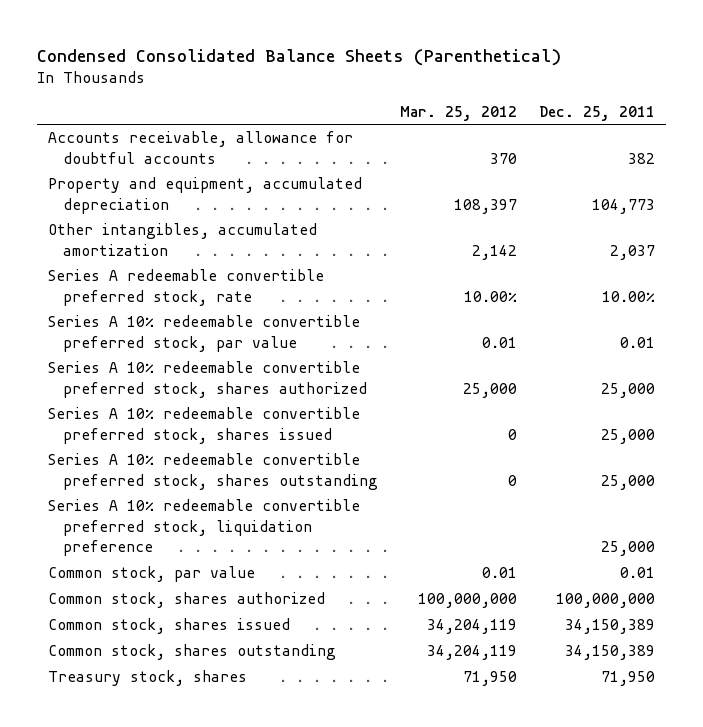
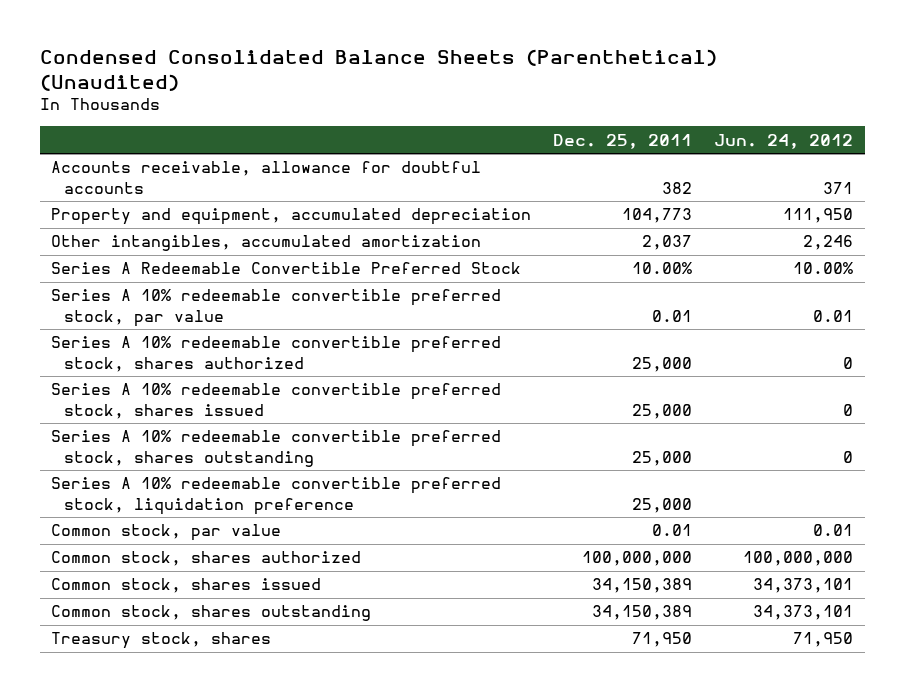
- Condensed Consolidated Balance Sheets (Parenthetical)
+ Condensed Consolidated Balance Sheets (Parenthetical) (Unaudited)
- | Mar. 25, 2012 | Dec. 25, 2011
+ | Dec. 25, 2011 | Jun. 24, 2012
- Series A redeemable convertible preferred stock, rate | 10.00% | 10.00%
+ Series A Redeemable Convertible Preferred Stock | 10.00% | 10.00%

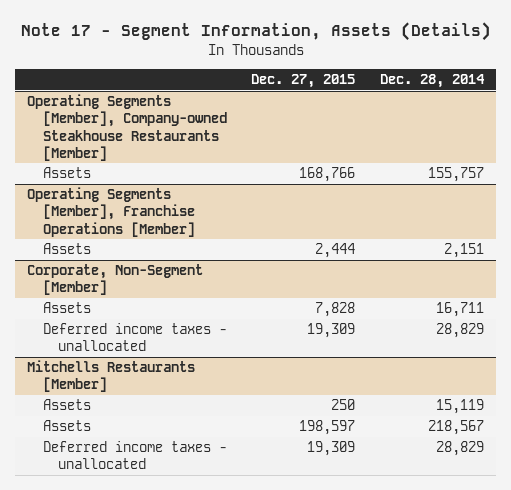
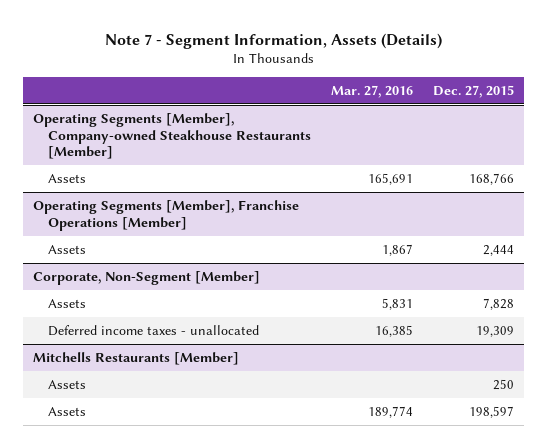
- Note 17 - Segment Information, Assets (Details)
+ Note 7 - Segment Information, Assets (Details)
- | Dec. 27, 2015 | Dec. 28, 2014
+ | Mar. 27, 2016 | Dec. 27, 2015
@ Mitchells Restaurants [Member]
- Deferred income taxes - unallocated | 19,309 | 28,829

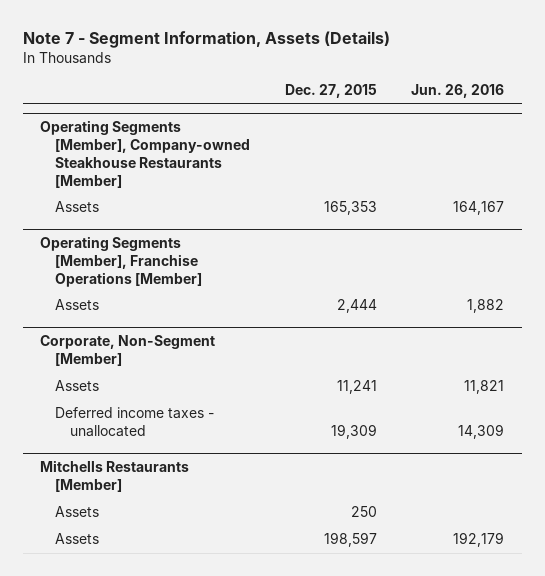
- | Mar. 27, 2016 | Dec. 27, 2015
+ | Dec. 27, 2015 | Jun. 26, 2016
@ Operating Segments [Member], Company-owned Steakhouse Restaurants [Member]
- Assets | 165,691 | 168,766
+ Assets | 165,353 | 164,167
@ Corporate, Non-Segment [Member]
- Assets | 5,831 | 7,828
+ Assets | 11,241 | 11,821

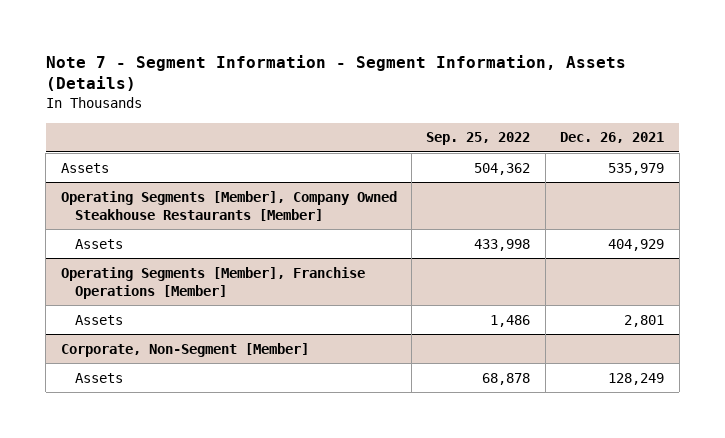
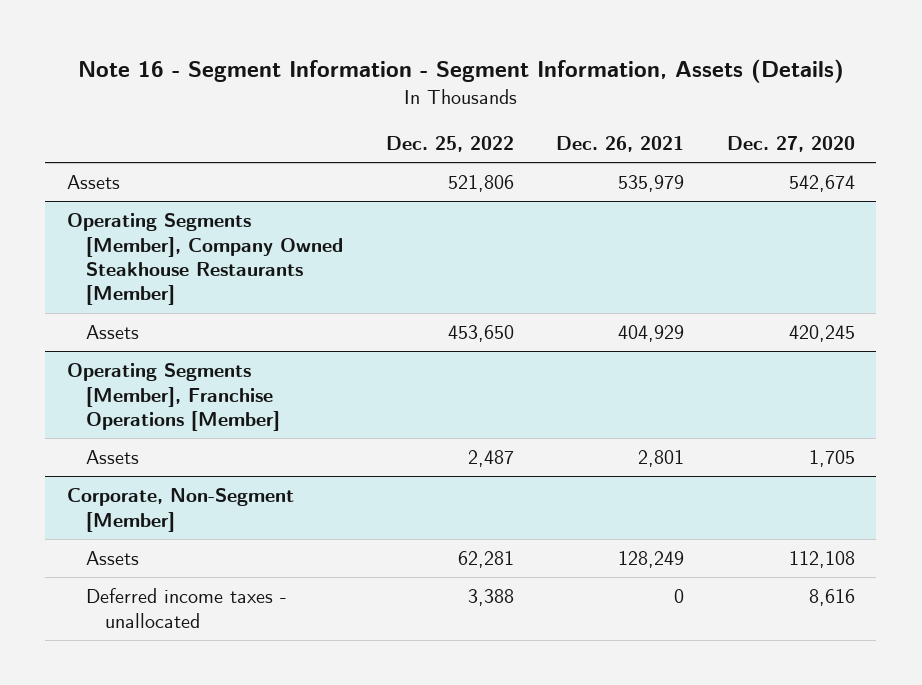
- Note 7 - Segment Information - Segment Information, Assets (Details)
+ Note 16 - Segment Information - Segment Information, Assets (Details)
- | Sep. 25, 2022 | Dec. 26, 2021
+ | Dec. 25, 2022 | Dec. 26, 2021 | Dec. 27, 2020
@ Corporate, Non-Segment [Member]
+ Deferred income taxes - unallocated | 3,388 | 0 | 8,616

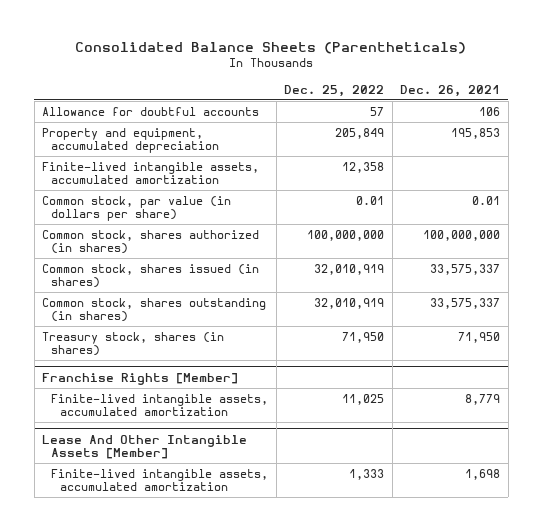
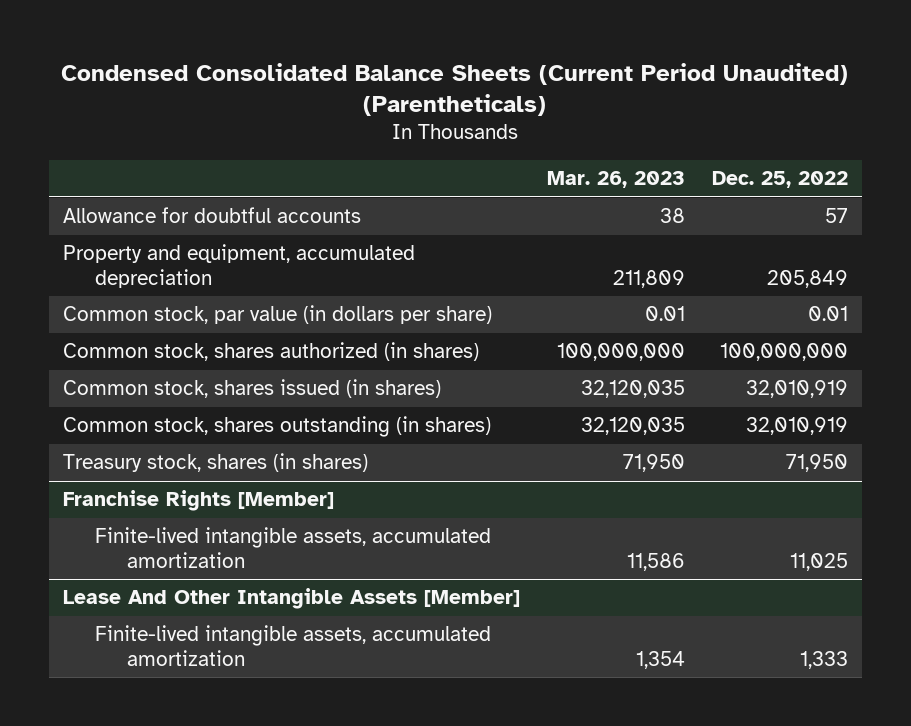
- Consolidated Balance Sheets (Parentheticals)
+ Condensed Consolidated Balance Sheets (Current Period Unaudited) (Parentheticals)
- | Dec. 25, 2022 | Dec. 26, 2021
+ | Mar. 26, 2023 | Dec. 25, 2022
- Finite-lived intangible assets, accumulated amortization | 12,358 |

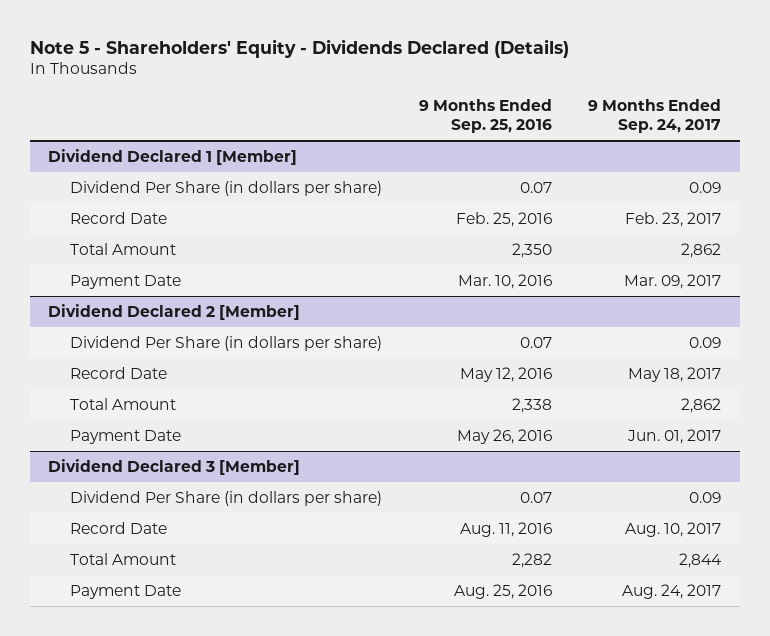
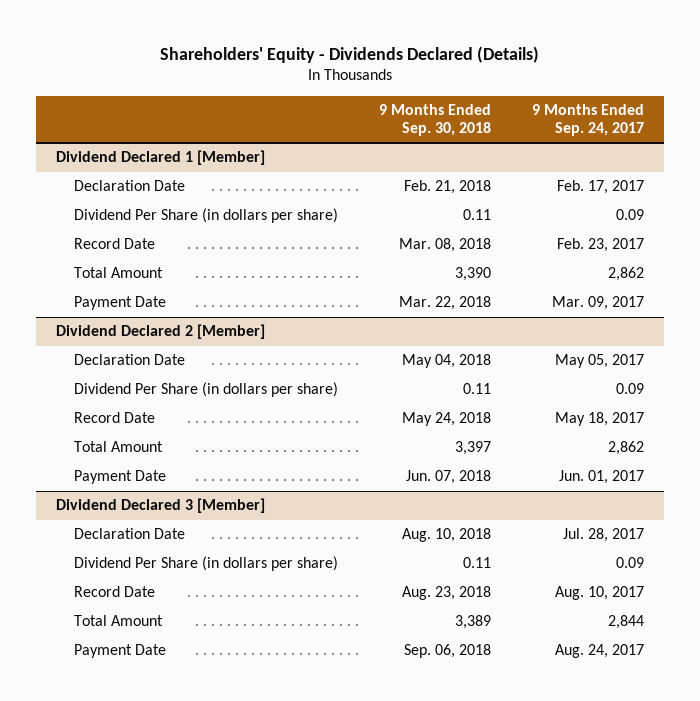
- Note 5 - Shareholders' Equity - Dividends Declared (Details)
+ Shareholders' Equity - Dividends Declared (Details)
- | 9 Months Ended Sep. 25, 2016 | 9 Months Ended Sep. 24, 2017
+ | 9 Months Ended Sep. 30, 2018 | 9 Months Ended Sep. 24, 2017
@ Dividend Declared 1 [Member]
+ Declaration Date | Feb. 21, 2018 | Feb. 17, 2017
@ Dividend Declared 2 [Member]
+ Declaration Date | May 04, 2018 | May 05, 2017
@ Dividend Declared 3 [Member]
+ Declaration Date | Aug. 10, 2018 | Jul. 28, 2017

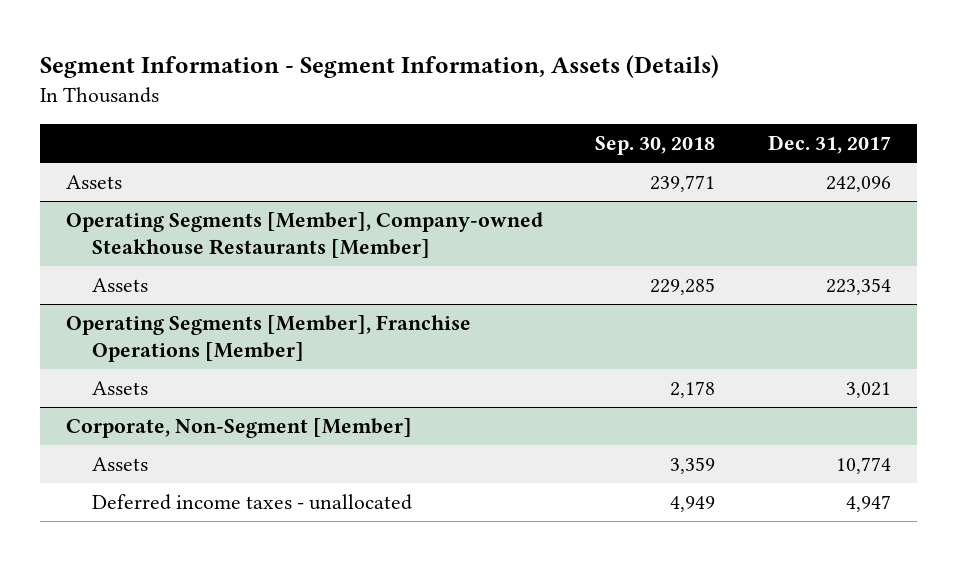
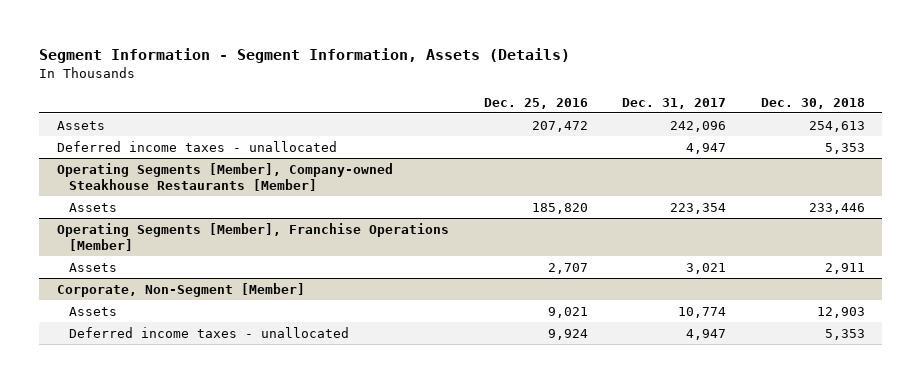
- | Sep. 30, 2018 | Dec. 31, 2017
+ | Dec. 25, 2016 | Dec. 31, 2017 | Dec. 30, 2018
+ Deferred income taxes - unallocated | | 4,947 | 5,353

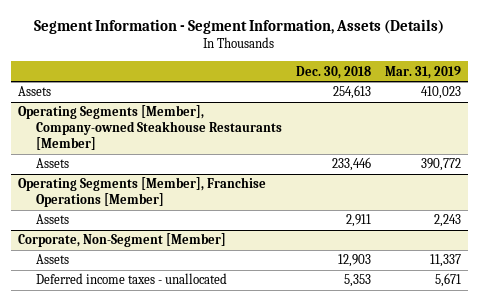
- | Dec. 25, 2016 | Dec. 31, 2017 | Dec. 30, 2018
+ | Dec. 30, 2018 | Mar. 31, 2019
- Deferred income taxes - unallocated | | 4,947 | 5,353

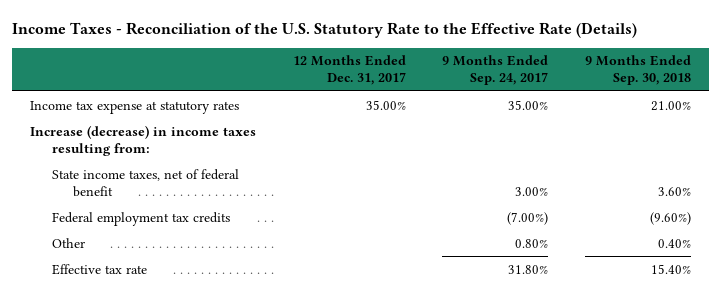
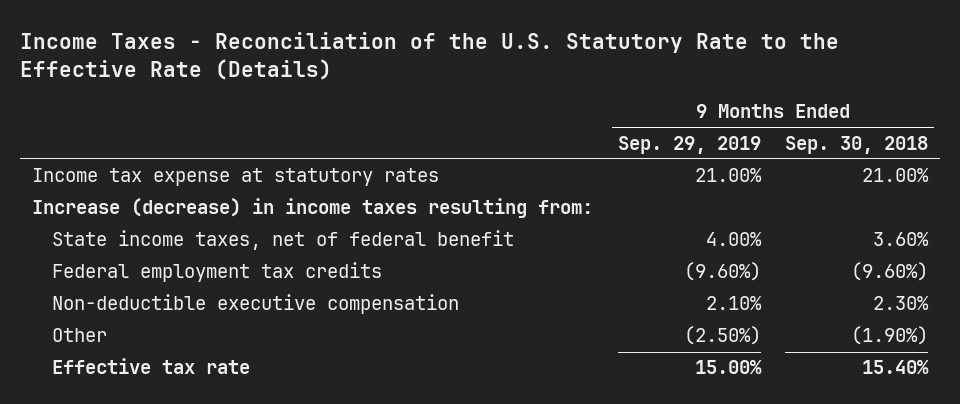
- | 12 Months Ended Dec. 31, 2017 | 9 Months Ended Sep. 24, 2017 | 9 Months Ended Sep. 30, 2018
+ | 9 Months Ended Sep. 29, 2019 | 9 Months Ended Sep. 30, 2018
- Other | | 0.80% | 0.40%
+ Non-deductible executive compensation | 2.10% | 2.30%
+ Other | (2.50%) | (1.90%)

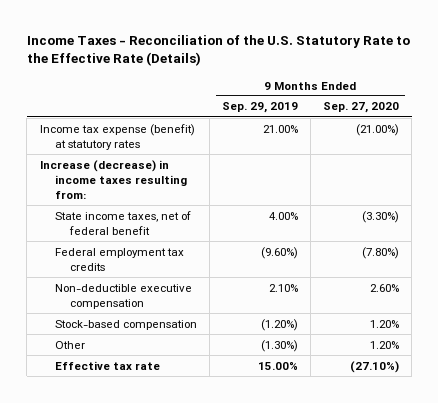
- | 9 Months Ended Sep. 29, 2019 | 9 Months Ended Sep. 30, 2018
+ | 9 Months Ended Sep. 29, 2019 | 9 Months Ended Sep. 27, 2020
- Income tax expense at statutory rates | 21.00% | 21.00%
+ Income tax expense (benefit) at statutory rates | 21.00% | (21.00%)
- Other | (2.50%) | (1.90%)
+ Stock-based compensation | (1.20%) | 1.20%
+ Other | (1.30%) | 1.20%

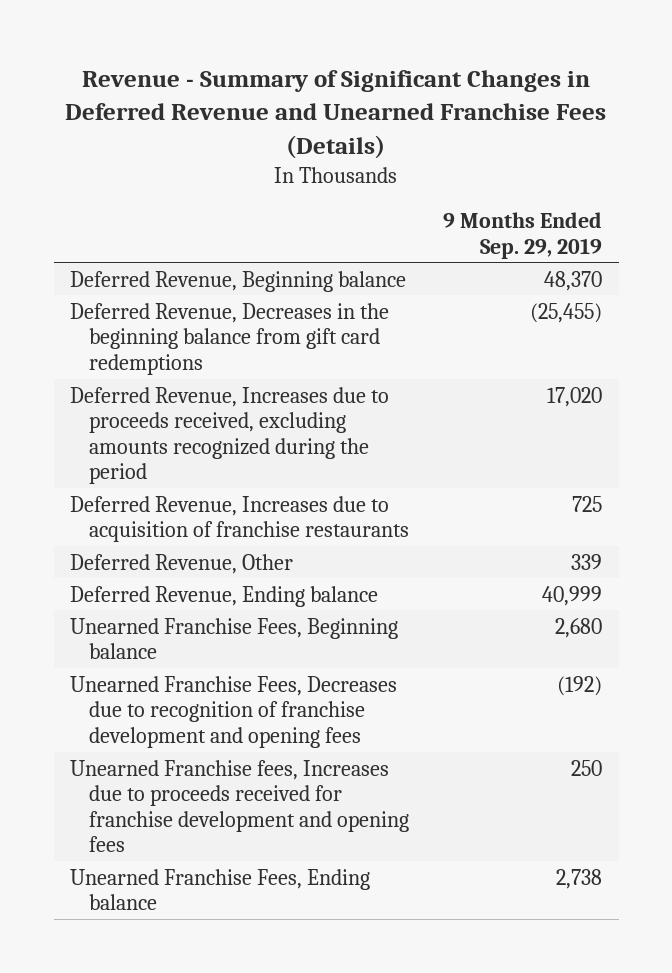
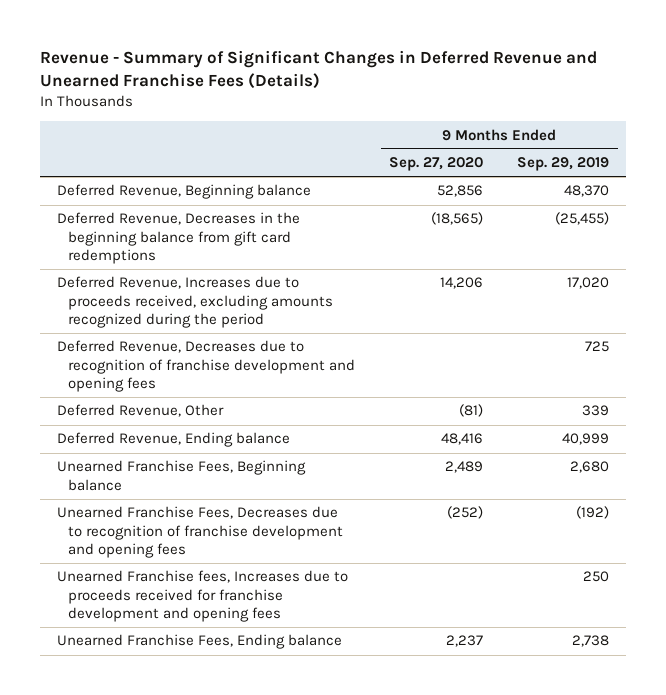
- | 9 Months Ended Sep. 29, 2019
+ | 9 Months Ended Sep. 27, 2020 | 9 Months Ended Sep. 29, 2019
- Deferred Revenue, Increases due to acquisition of franchise restaurants | 725
+ Deferred Revenue, Decreases due to recognition of franchise development and opening fees | | 725

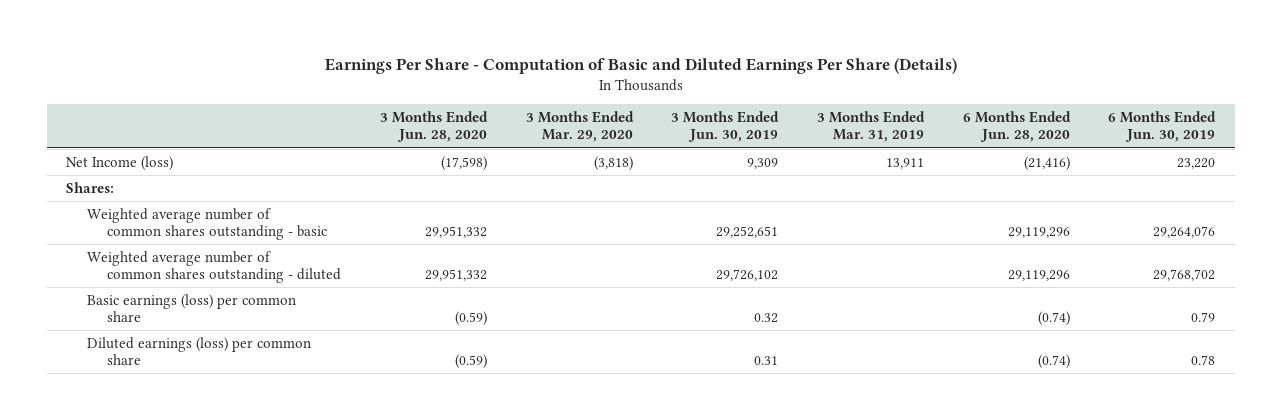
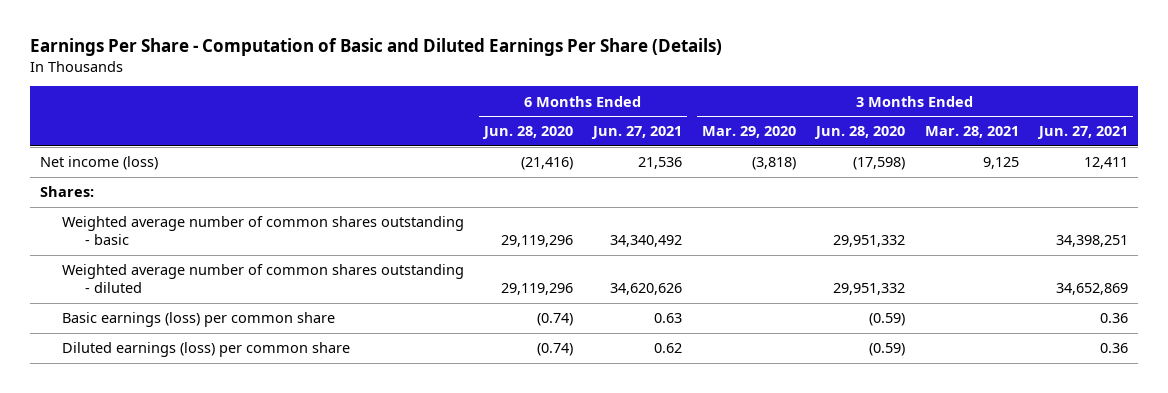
- | 3 Months Ended Jun. 28, 2020 | 3 Months Ended Mar. 29, 2020 | 3 Months Ended Jun. 30, 2019 | 3 Months Ended Mar. 31, 2019 | 6 Months Ended Jun. 28, 2020 | 6 Months Ended Jun. 30, 2019
+ | 6 Months Ended Jun. 28, 2020 | 6 Months Ended Jun. 27, 2021 | 3 Months Ended Mar. 29, 2020 | 3 Months Ended Jun. 28, 2020 | 3 Months Ended Mar. 28, 2021 | 3 Months Ended Jun. 27, 2021
- Net Income (loss) | (17,598) | (3,818) | 9,309 | 13,911 | (21,416) | 23,220
+ Net income (loss) | (21,416) | 21,536 | (3,818) | (17,598) | 9,125 | 12,411

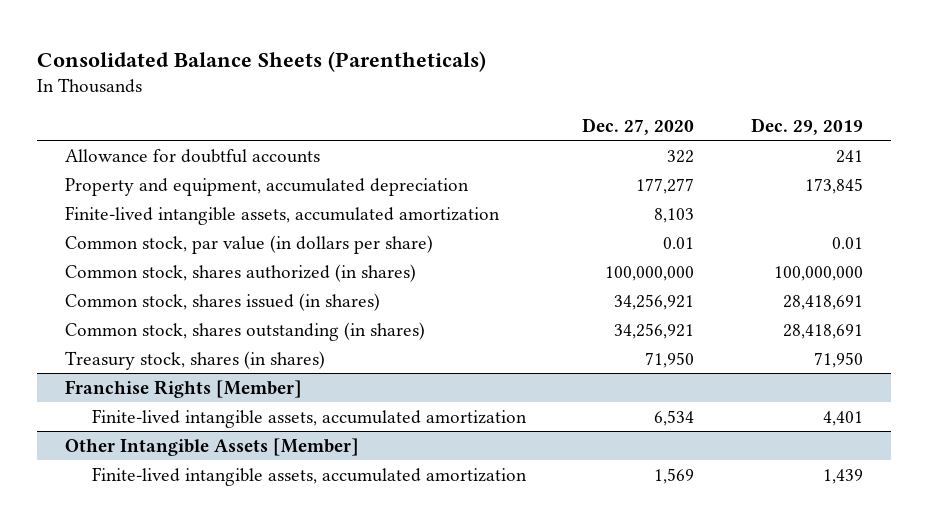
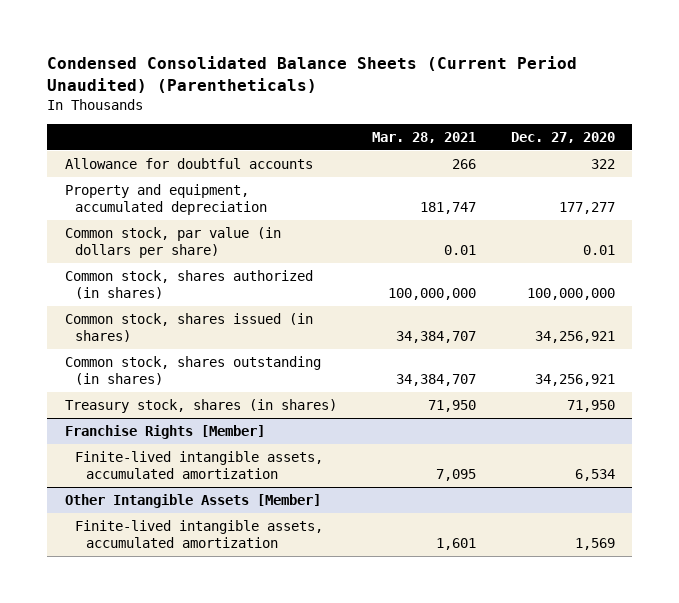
- Consolidated Balance Sheets (Parentheticals)
+ Condensed Consolidated Balance Sheets (Current Period Unaudited) (Parentheticals)
- | Dec. 27, 2020 | Dec. 29, 2019
+ | Mar. 28, 2021 | Dec. 27, 2020
- Finite-lived intangible assets, accumulated amortization | 8,103 |

